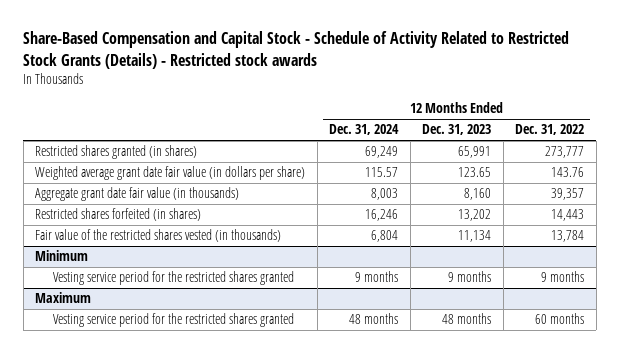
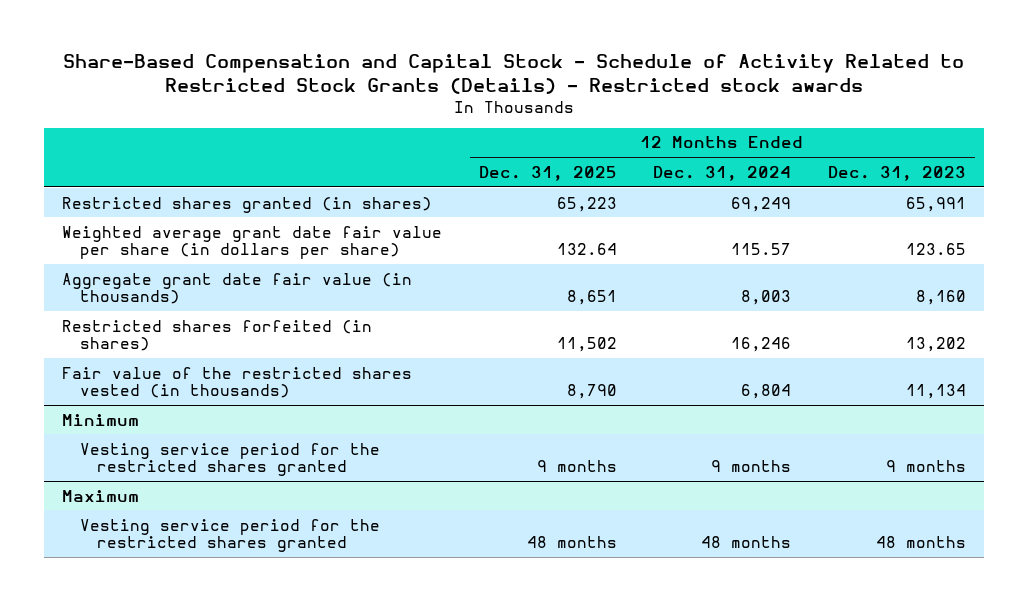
- | 12 Months Ended Dec. 31, 2024 | 12 Months Ended Dec. 31, 2023 | 12 Months Ended Dec. 31, 2022
+ | 12 Months Ended Dec. 31, 2025 | 12 Months Ended Dec. 31, 2024 | 12 Months Ended Dec. 31, 2023
- Weighted average grant date fair value (in dollars per share) | 115.57 | 123.65 | 143.76
+ Weighted average grant date fair value per share (in dollars per share) | 132.64 | 115.57 | 123.65

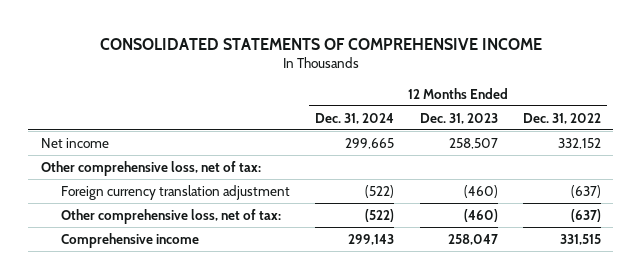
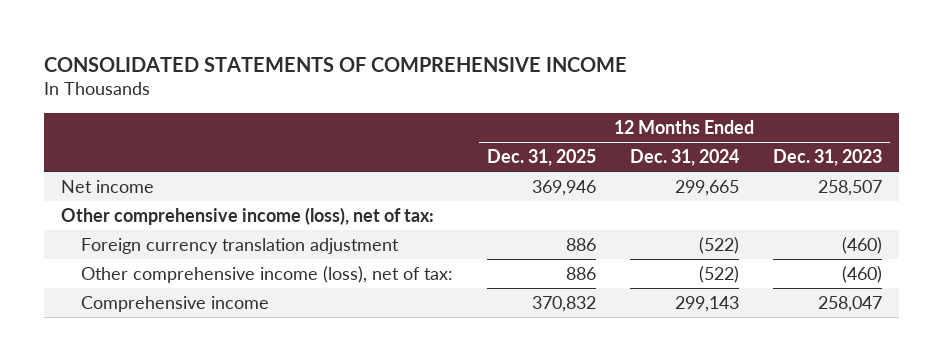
- | 12 Months Ended Dec. 31, 2024 | 12 Months Ended Dec. 31, 2023 | 12 Months Ended Dec. 31, 2022
+ | 12 Months Ended Dec. 31, 2025 | 12 Months Ended Dec. 31, 2024 | 12 Months Ended Dec. 31, 2023
- Other comprehensive loss, net of tax:
+ Other comprehensive income (loss), net of tax:
- Other comprehensive loss, net of tax: | (522) | (460) | (637)
+ Other comprehensive income (loss), net of tax: | 886 | (522) | (460)

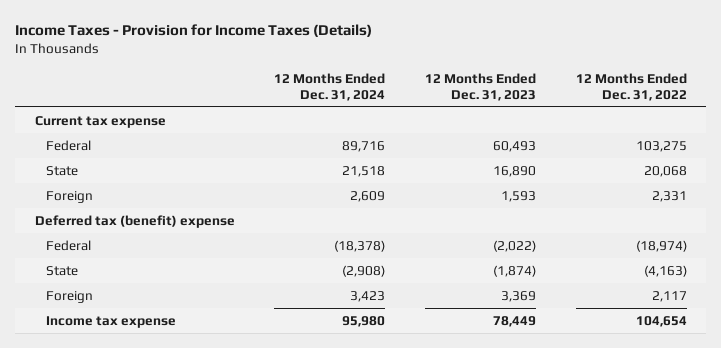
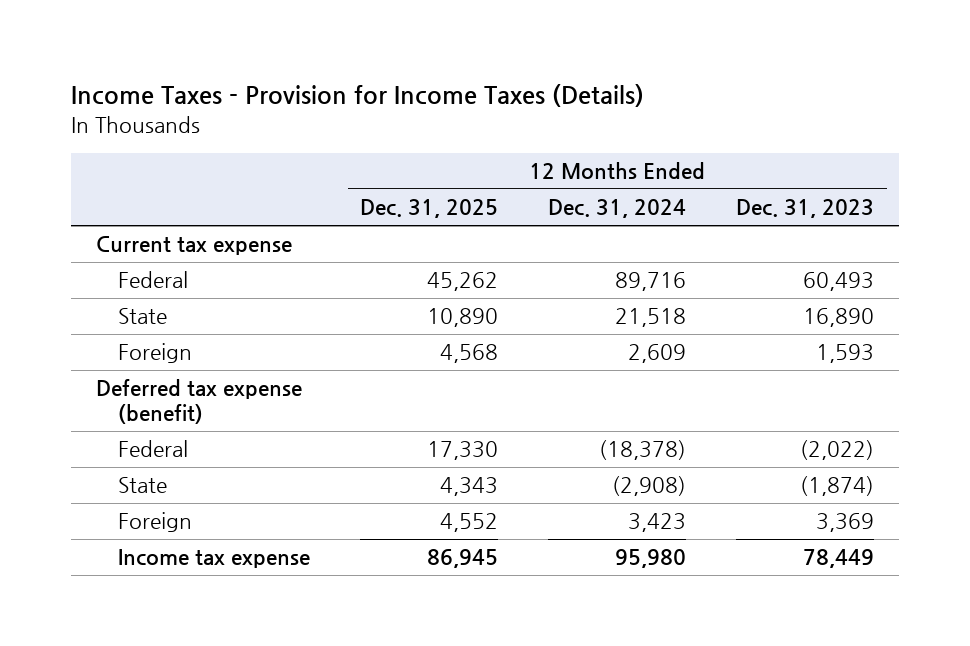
- | 12 Months Ended Dec. 31, 2024 | 12 Months Ended Dec. 31, 2023 | 12 Months Ended Dec. 31, 2022
+ | 12 Months Ended Dec. 31, 2025 | 12 Months Ended Dec. 31, 2024 | 12 Months Ended Dec. 31, 2023
- Deferred tax (benefit) expense
+ Deferred tax expense (benefit)

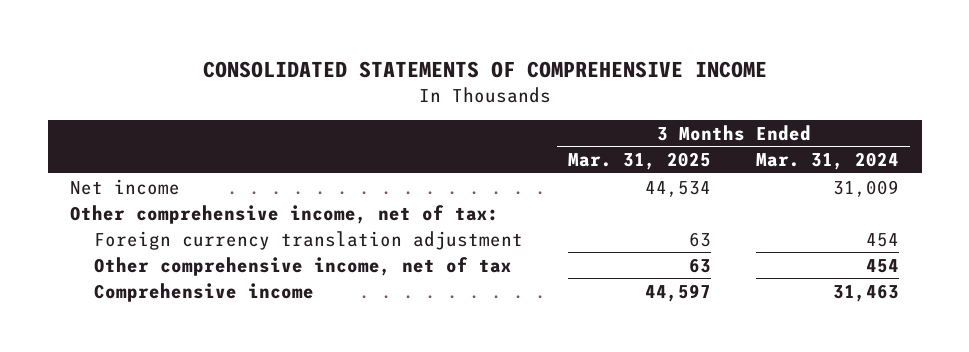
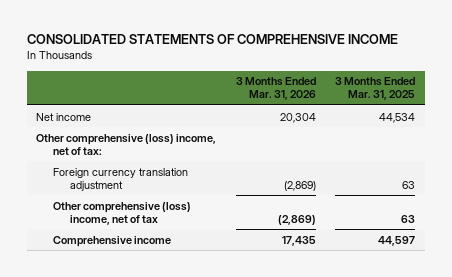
- | 3 Months Ended Mar. 31, 2025 | 3 Months Ended Mar. 31, 2024
+ | 3 Months Ended Mar. 31, 2026 | 3 Months Ended Mar. 31, 2025
- Other comprehensive income, net of tax:
+ Other comprehensive (loss) income, net of tax:
- Other comprehensive income, net of tax | 63 | 454
+ Other comprehensive (loss) income, net of tax | (2,869) | 63

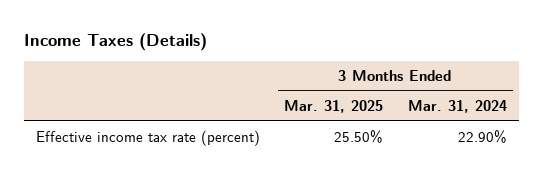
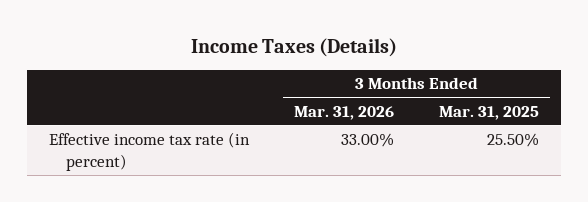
- | 3 Months Ended Mar. 31, 2025 | 3 Months Ended Mar. 31, 2024
+ | 3 Months Ended Mar. 31, 2026 | 3 Months Ended Mar. 31, 2025
- Effective income tax rate (percent) | 25.50% | 22.90%
+ Effective income tax rate (in percent) | 33.00% | 25.50%

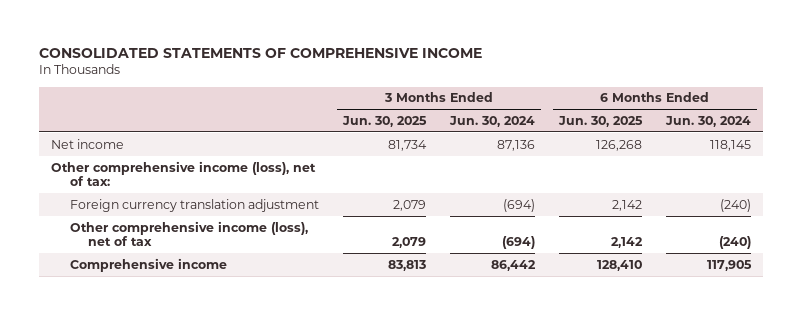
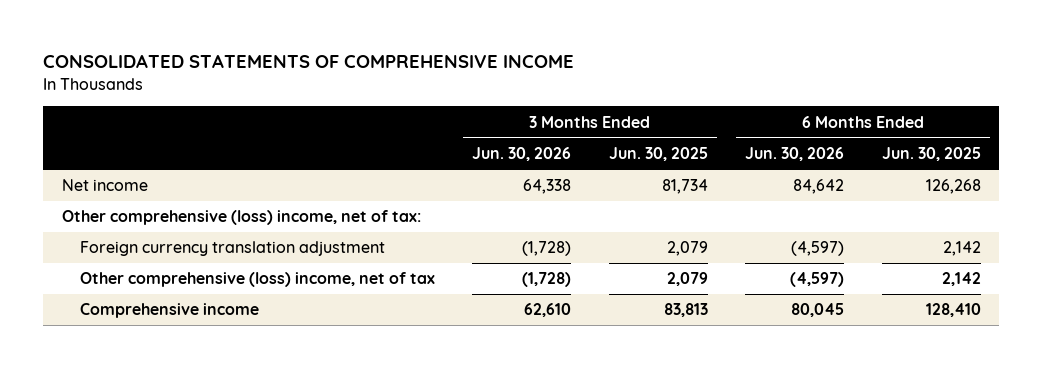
- | 3 Months Ended Jun. 30, 2025 | 3 Months Ended Jun. 30, 2024 | 6 Months Ended Jun. 30, 2025 | 6 Months Ended Jun. 30, 2024
+ | 3 Months Ended Jun. 30, 2026 | 3 Months Ended Jun. 30, 2025 | 6 Months Ended Jun. 30, 2026 | 6 Months Ended Jun. 30, 2025
- Other comprehensive income (loss), net of tax:
+ Other comprehensive (loss) income, net of tax:
- Other comprehensive income (loss), net of tax | 2,079 | (694) | 2,142 | (240)
+ Other comprehensive (loss) income, net of tax | (1,728) | 2,079 | (4,597) | 2,142

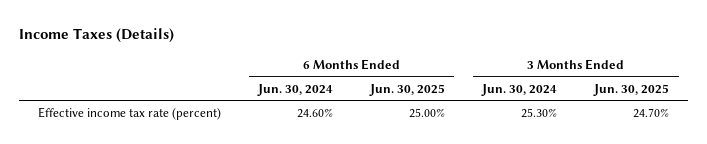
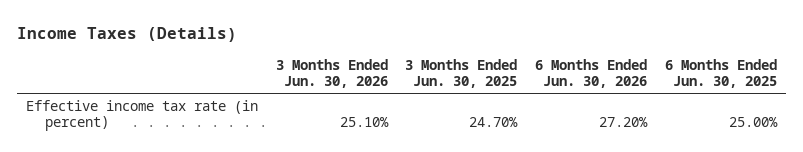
- | 6 Months Ended Jun. 30, 2024 | 6 Months Ended Jun. 30, 2025 | 3 Months Ended Jun. 30, 2024 | 3 Months Ended Jun. 30, 2025
+ | 3 Months Ended Jun. 30, 2026 | 3 Months Ended Jun. 30, 2025 | 6 Months Ended Jun. 30, 2026 | 6 Months Ended Jun. 30, 2025
- Effective income tax rate (percent) | 24.60% | 25.00% | 25.30% | 24.70%
+ Effective income tax rate (in percent) | 25.10% | 24.70% | 27.20% | 25.00%

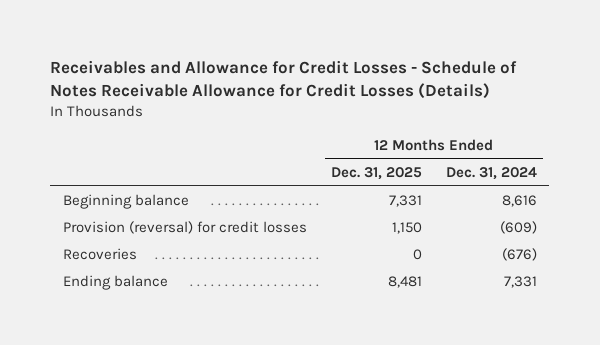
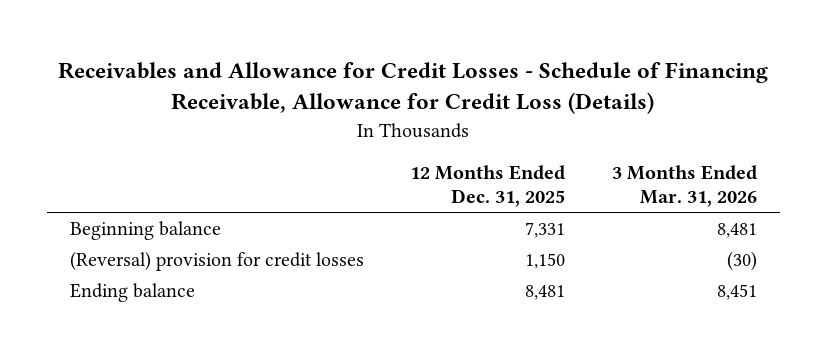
- Receivables and Allowance for Credit Losses - Schedule of Notes Receivable Allowance for Credit Losses (Details)
+ Receivables and Allowance for Credit Losses - Schedule of Financing Receivable, Allowance for Credit Loss (Details)
- | 12 Months Ended Dec. 31, 2025 | 12 Months Ended Dec. 31, 2024
+ | 12 Months Ended Dec. 31, 2025 | 3 Months Ended Mar. 31, 2026
- Provision (reversal) for credit losses | 1,150 | (609)
- Recoveries | 0 | (676)
+ (Reversal) provision for credit losses | 1,150 | (30)

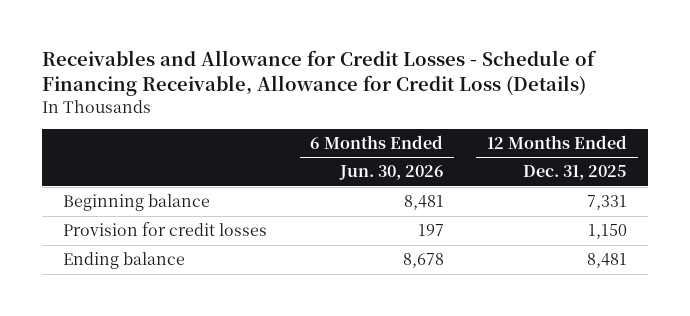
- | 12 Months Ended Dec. 31, 2025 | 3 Months Ended Mar. 31, 2026
+ | 6 Months Ended Jun. 30, 2026 | 12 Months Ended Dec. 31, 2025
- (Reversal) provision for credit losses | 1,150 | (30)
+ Provision for credit losses | 197 | 1,150

